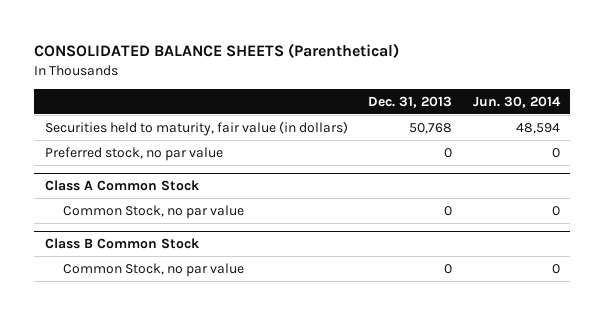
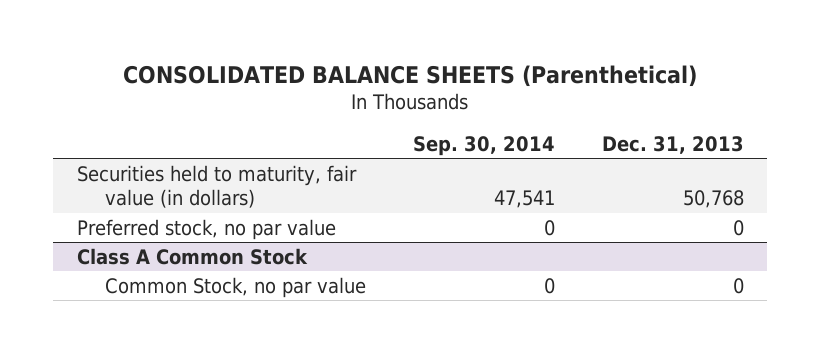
- | Dec. 31, 2013 | Jun. 30, 2014
+ | Sep. 30, 2014 | Dec. 31, 2013
- Class B Common Stock
- Common Stock, no par value | 0 | 0

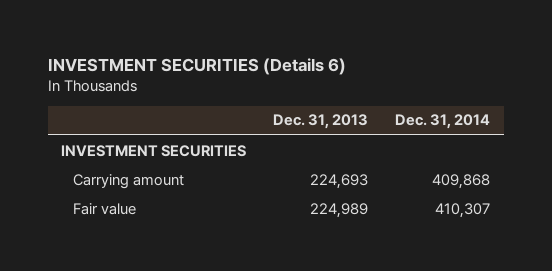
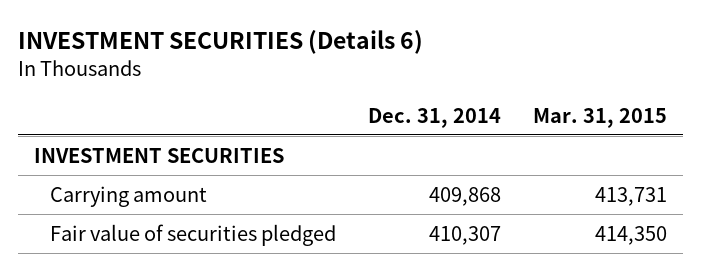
- | Dec. 31, 2013 | Dec. 31, 2014
+ | Dec. 31, 2014 | Mar. 31, 2015
- Fair value | 224,989 | 410,307
+ Fair value of securities pledged | 410,307 | 414,350

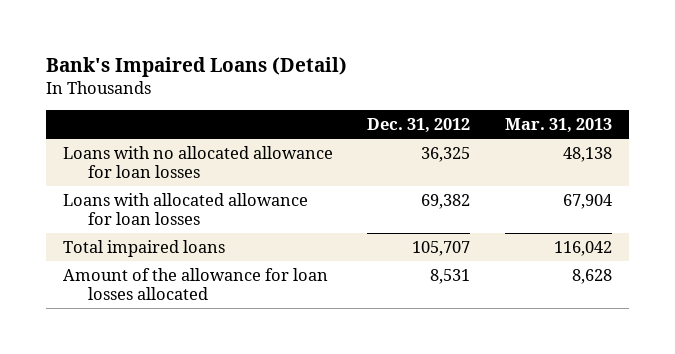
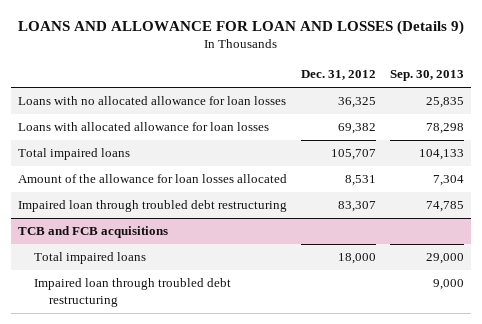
- Bank's Impaired Loans (Detail)
+ LOANS AND ALLOWANCE FOR LOAN AND LOSSES (Details 9)
- | Dec. 31, 2012 | Mar. 31, 2013
+ | Dec. 31, 2012 | Sep. 30, 2013
+ Impaired loan through troubled debt restructuring | 83,307 | 74,785
+ TCB and FCB acquisitions
+ Total impaired loans | 18,000 | 29,000
+ Impaired loan through troubled debt restructuring | | 9,000

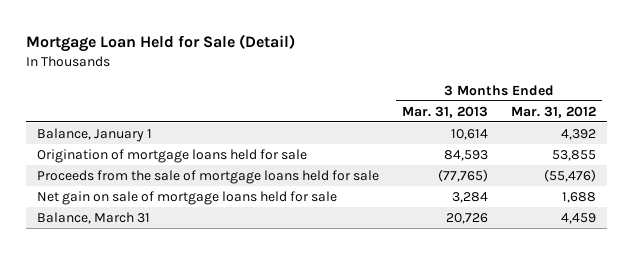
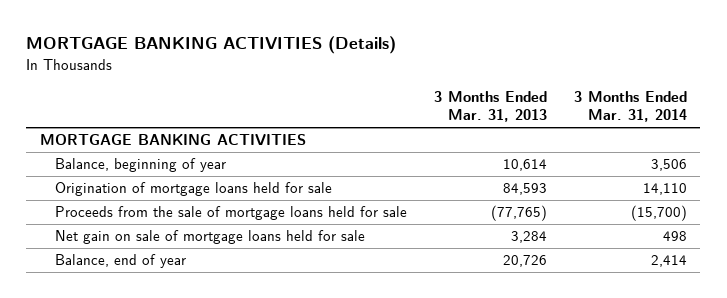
- Mortgage Loan Held for Sale (Detail)
+ MORTGAGE BANKING ACTIVITIES (Details)
- | 3 Months Ended Mar. 31, 2013 | 3 Months Ended Mar. 31, 2012
+ | 3 Months Ended Mar. 31, 2013 | 3 Months Ended Mar. 31, 2014
- Balance, January 1 | 10,614 | 4,392
+ MORTGAGE BANKING ACTIVITIES
+ Balance, beginning of year | 10,614 | 3,506
- Balance, March 31 | 20,726 | 4,459
+ Balance, end of year | 20,726 | 2,414

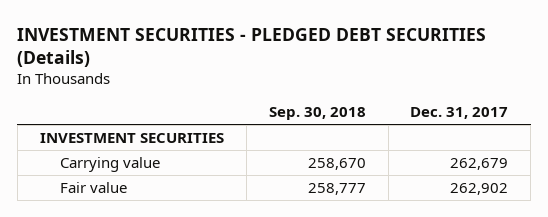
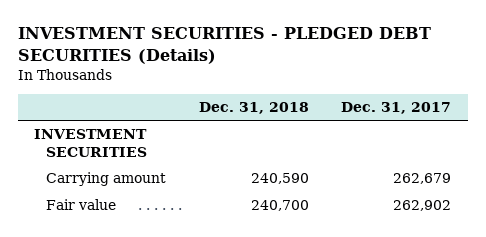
- | Sep. 30, 2018 | Dec. 31, 2017
+ | Dec. 31, 2018 | Dec. 31, 2017
- Carrying value | 258,670 | 262,679
+ Carrying amount | 240,590 | 262,679

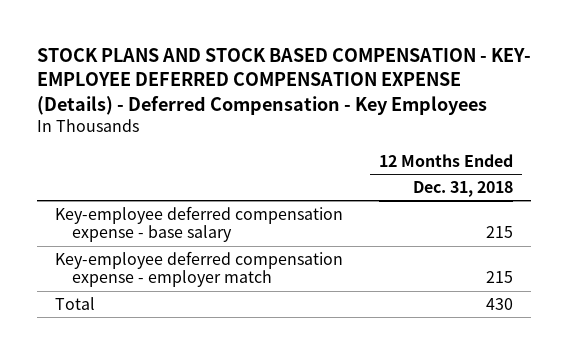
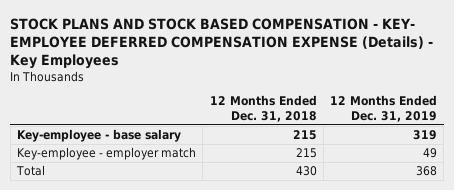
- STOCK PLANS AND STOCK BASED COMPENSATION - KEY- EMPLOYEE DEFERRED COMPENSATION EXPENSE (Details) - Deferred Compensation - Key Employees
+ STOCK PLANS AND STOCK BASED COMPENSATION - KEY- EMPLOYEE DEFERRED COMPENSATION EXPENSE (Details) - Key Employees
- | 12 Months Ended Dec. 31, 2018
+ | 12 Months Ended Dec. 31, 2018 | 12 Months Ended Dec. 31, 2019
- Key-employee deferred compensation expense - base salary | 215
- Key-employee deferred compensation expense - employer match | 215
+ Key-employee - base salary | 215 | 319
+ Key-employee - employer match | 215 | 49

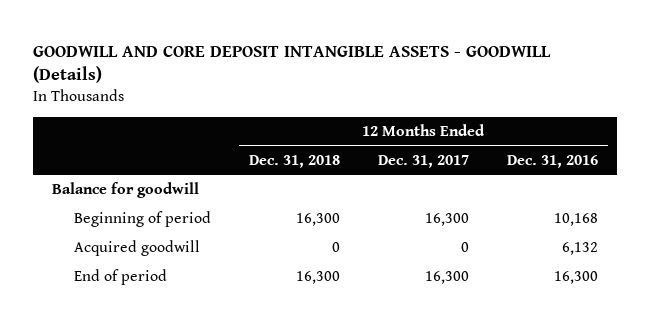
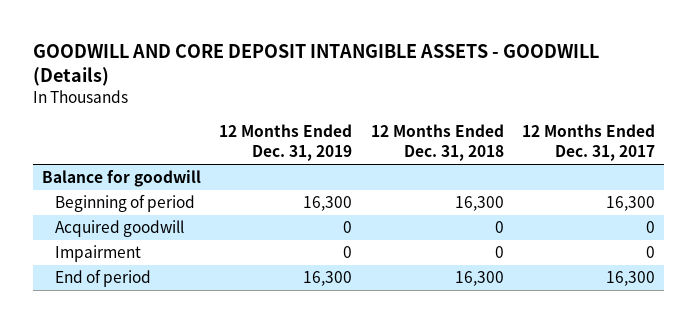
- | 12 Months Ended Dec. 31, 2018 | 12 Months Ended Dec. 31, 2017 | 12 Months Ended Dec. 31, 2016
+ | 12 Months Ended Dec. 31, 2019 | 12 Months Ended Dec. 31, 2018 | 12 Months Ended Dec. 31, 2017
+ Impairment | 0 | 0 | 0

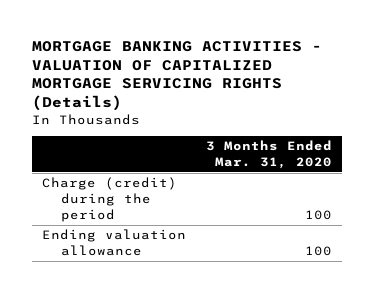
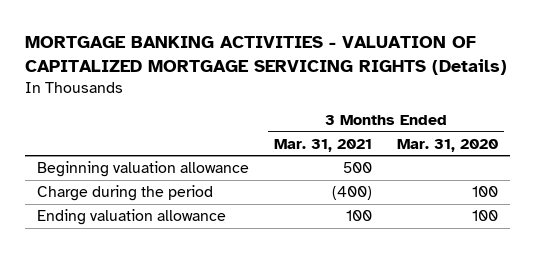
- | 3 Months Ended Mar. 31, 2020
+ | 3 Months Ended Mar. 31, 2021 | 3 Months Ended Mar. 31, 2020
- Charge (credit) during the period | 100
+ Beginning valuation allowance | 500 |
+ Charge during the period | (400) | 100

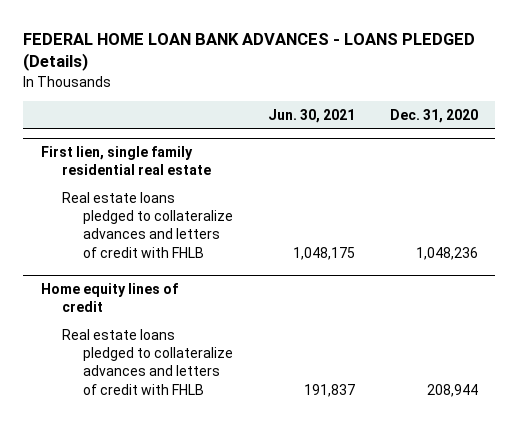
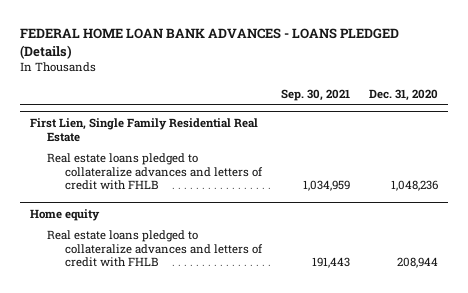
- | Jun. 30, 2021 | Dec. 31, 2020
+ | Sep. 30, 2021 | Dec. 31, 2020
- First lien, single family residential real estate
+ First Lien, Single Family Residential Real Estate
- Home equity lines of credit
+ Home equity

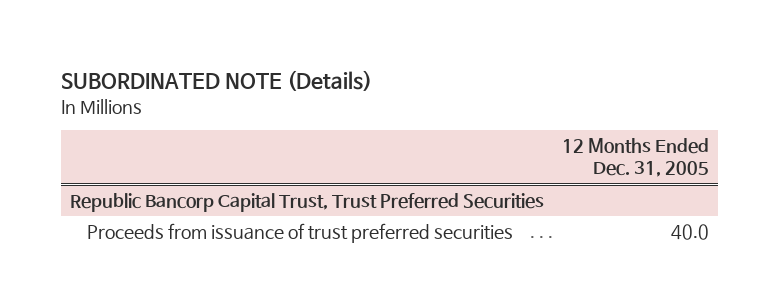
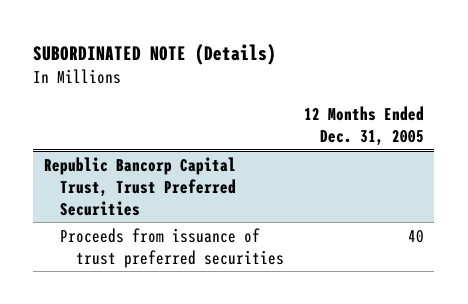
@ Republic Bancorp Capital Trust, Trust Preferred Securities
- Proceeds from issuance of trust preferred securities | 40.0
+ Proceeds from issuance of trust preferred securities | 40

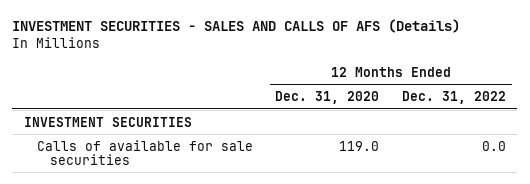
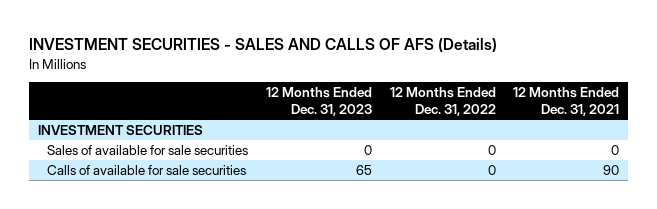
- | 12 Months Ended Dec. 31, 2020 | 12 Months Ended Dec. 31, 2022
+ | 12 Months Ended Dec. 31, 2023 | 12 Months Ended Dec. 31, 2022 | 12 Months Ended Dec. 31, 2021
- Calls of available for sale securities | 119.0 | 0.0
+ Sales of available for sale securities | 0 | 0 | 0
+ Calls of available for sale securities | 65 | 0 | 90

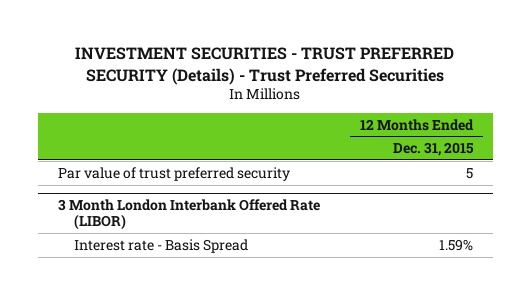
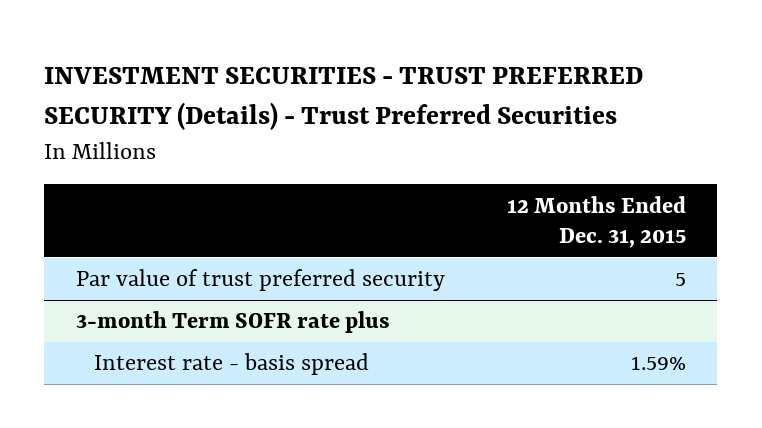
- 3 Month London Interbank Offered Rate (LIBOR)
- Interest rate - Basis Spread | 1.59%
+ 3-month Term SOFR rate plus
+ Interest rate - basis spread | 1.59%

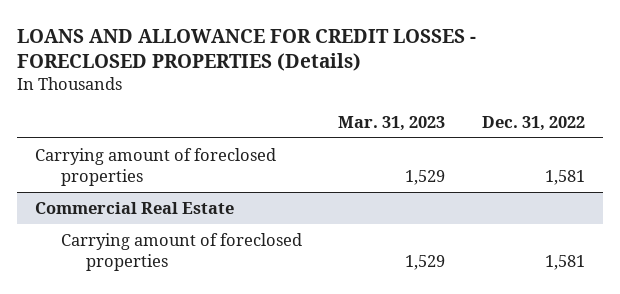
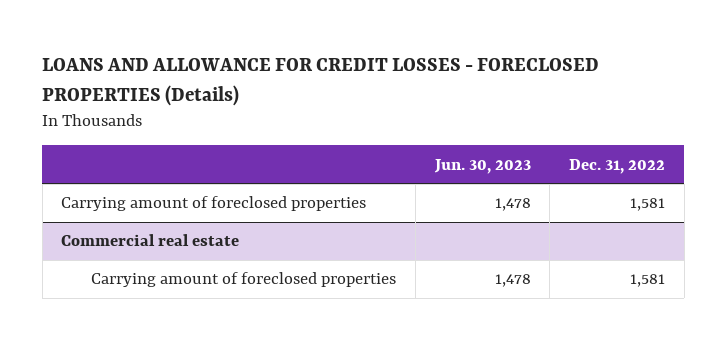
- | Mar. 31, 2023 | Dec. 31, 2022
+ | Jun. 30, 2023 | Dec. 31, 2022
- Commercial Real Estate
+ Commercial real estate

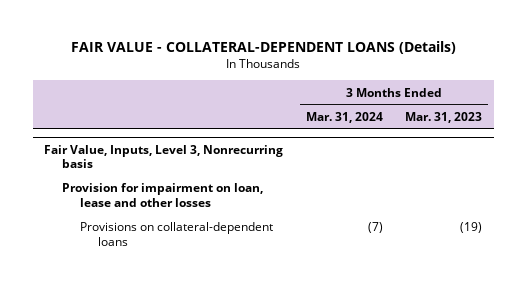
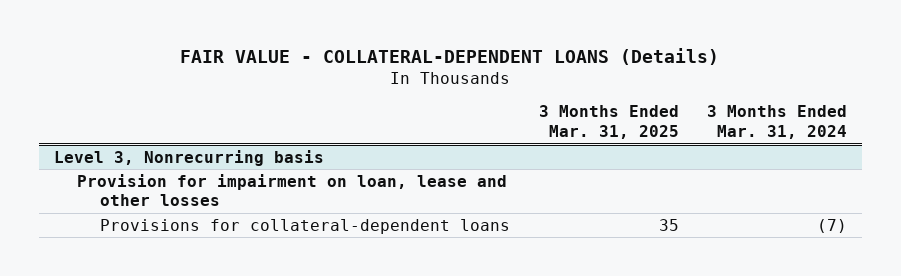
- | 3 Months Ended Mar. 31, 2024 | 3 Months Ended Mar. 31, 2023
+ | 3 Months Ended Mar. 31, 2025 | 3 Months Ended Mar. 31, 2024
- Fair Value, Inputs, Level 3, Nonrecurring basis
+ Level 3, Nonrecurring basis
- Provisions on collateral-dependent loans | (7) | (19)
+ Provisions for collateral-dependent loans | 35 | (7)

